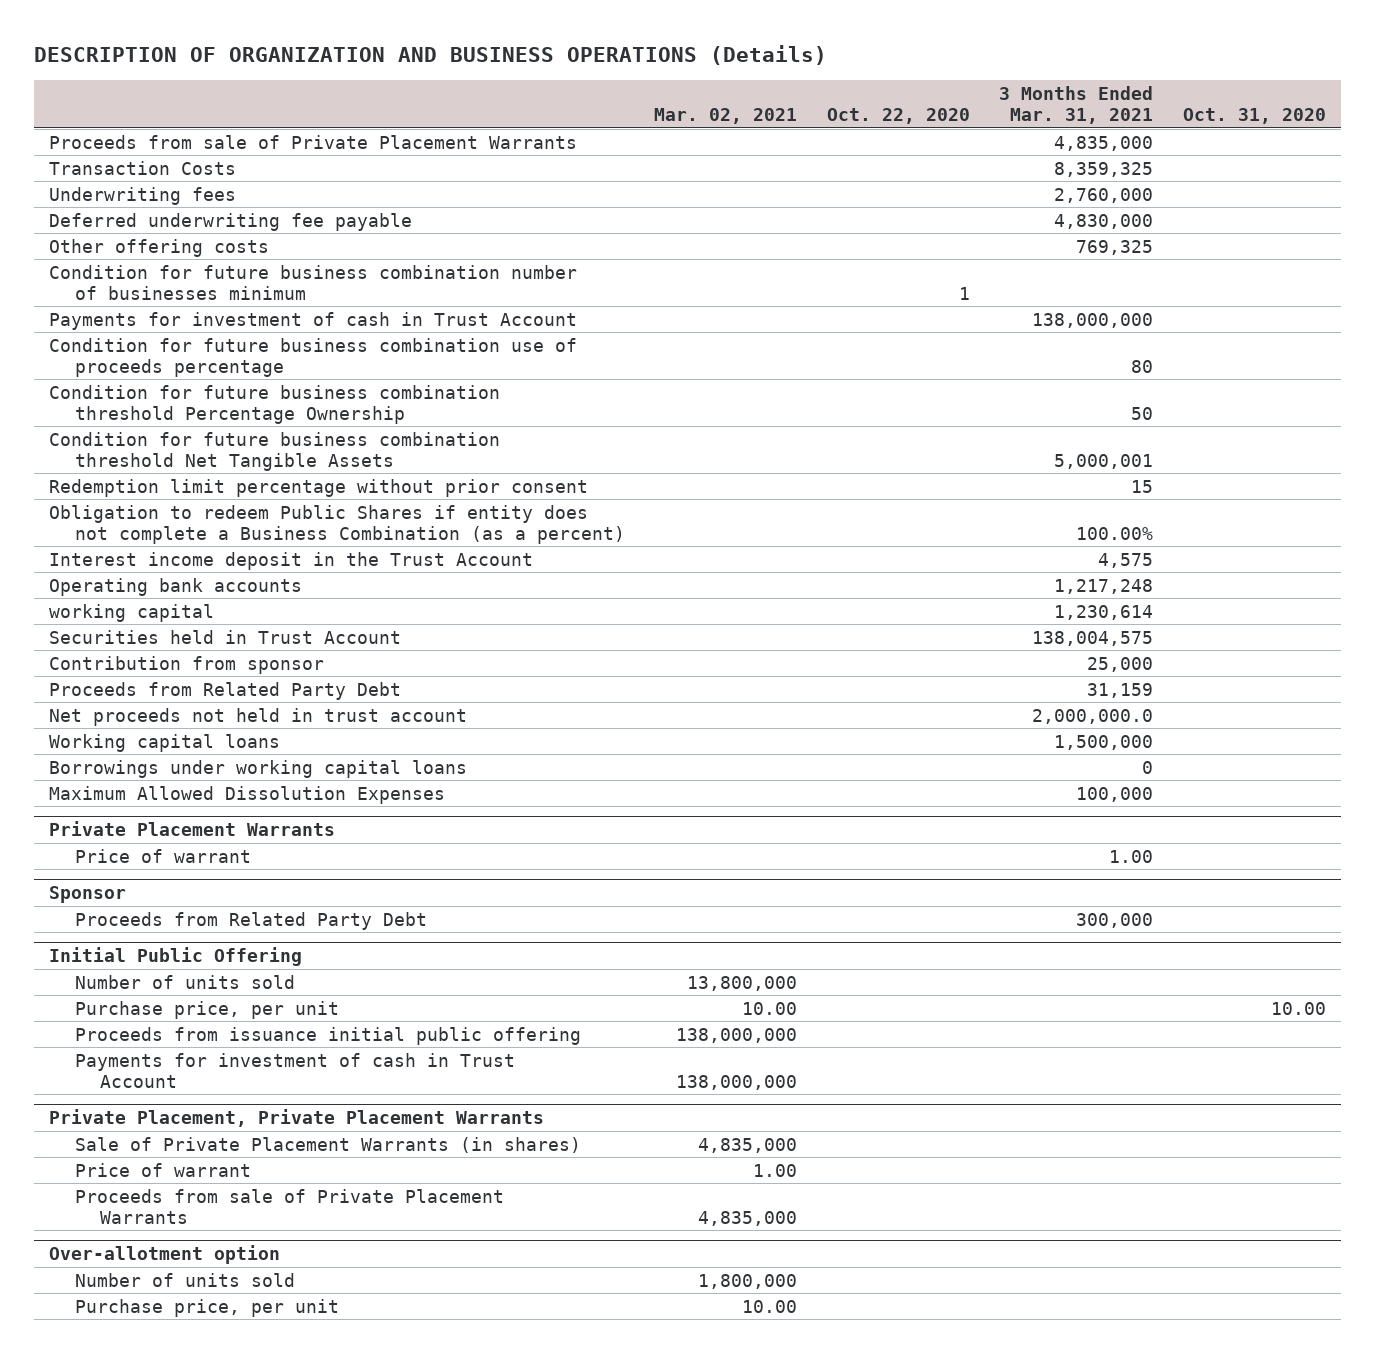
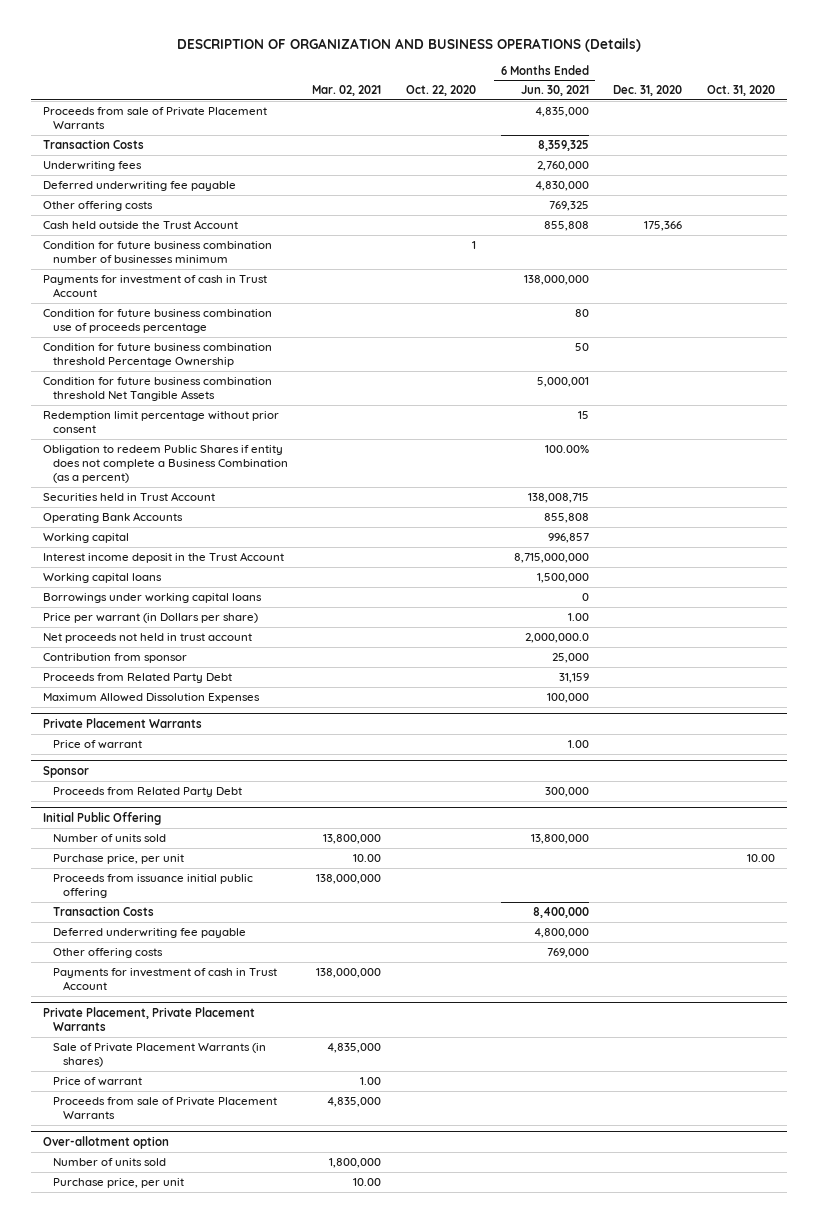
- | Mar. 02, 2021 | Oct. 22, 2020 | 3 Months Ended Mar. 31, 2021 | Oct. 31, 2020
+ | Mar. 02, 2021 | Oct. 22, 2020 | 6 Months Ended Jun. 30, 2021 | Dec. 31, 2020 | Oct. 31, 2020
+ Cash held outside the Trust Account | | | 855,808 | 175,366 |
- Operating bank accounts | | | 1,217,248 |
- working capital | | | 1,230,614 |
+ Operating Bank Accounts | | | 855,808 | |
+ Working capital | | | 996,857 | |
moved down: Interest income deposit in the Trust Account | | | 8,715,000,000 | |
+ Price per warrant (in Dollars per share) | | | 1.00 | |
moved down: Net proceeds not held in trust account | | | 2,000,000.0 | |
moved down: Contribution from sponsor | | | 25,000 | |
moved down: Proceeds from Related Party Debt | | | 31,159 | |
@ Initial Public Offering
+ Transaction Costs | | | 8,400,000 | |
+ Deferred underwriting fee payable | | | 4,800,000 | |
+ Other offering costs | | | 769,000 | |

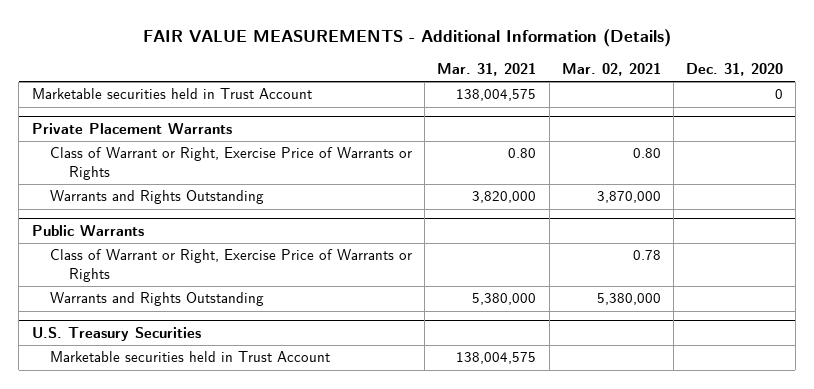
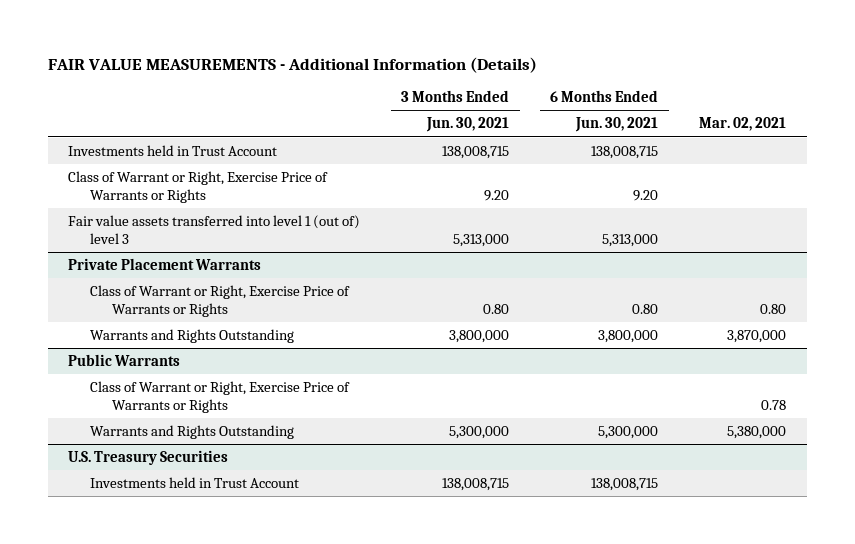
- | Mar. 31, 2021 | Mar. 02, 2021 | Dec. 31, 2020
+ | 3 Months Ended Jun. 30, 2021 | 6 Months Ended Jun. 30, 2021 | Mar. 02, 2021
- Marketable securities held in Trust Account | 138,004,575 | | 0
+ Investments held in Trust Account | 138,008,715 | 138,008,715 |
+ Class of Warrant or Right, Exercise Price of Warrants or Rights | 9.20 | 9.20 |
+ Fair value assets transferred into level 1 (out of) level 3 | 5,313,000 | 5,313,000 |
@ U.S. Treasury Securities
- Marketable securities held in Trust Account | 138,004,575 | |
+ Investments held in Trust Account | 138,008,715 | 138,008,715 |

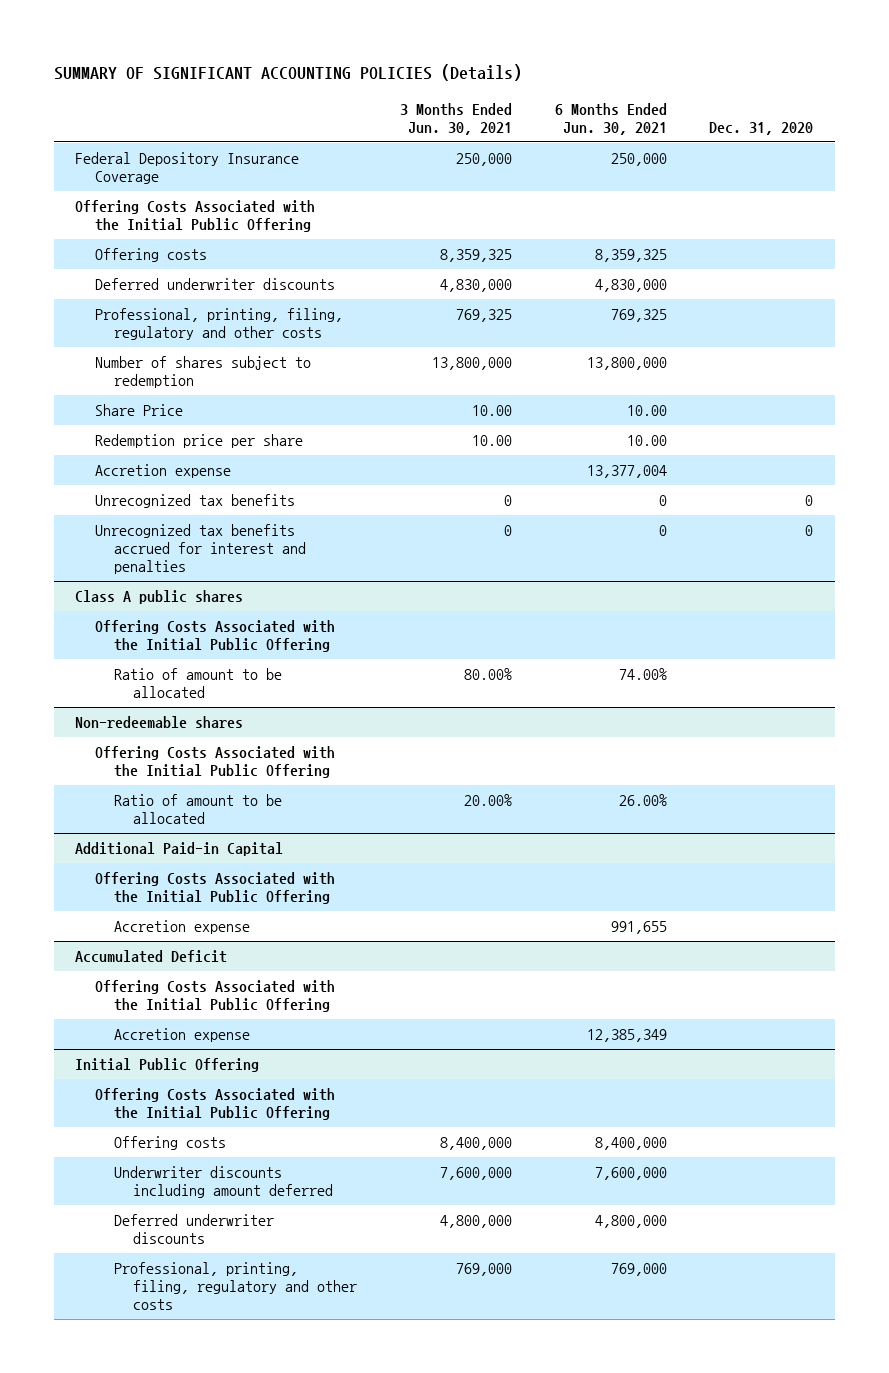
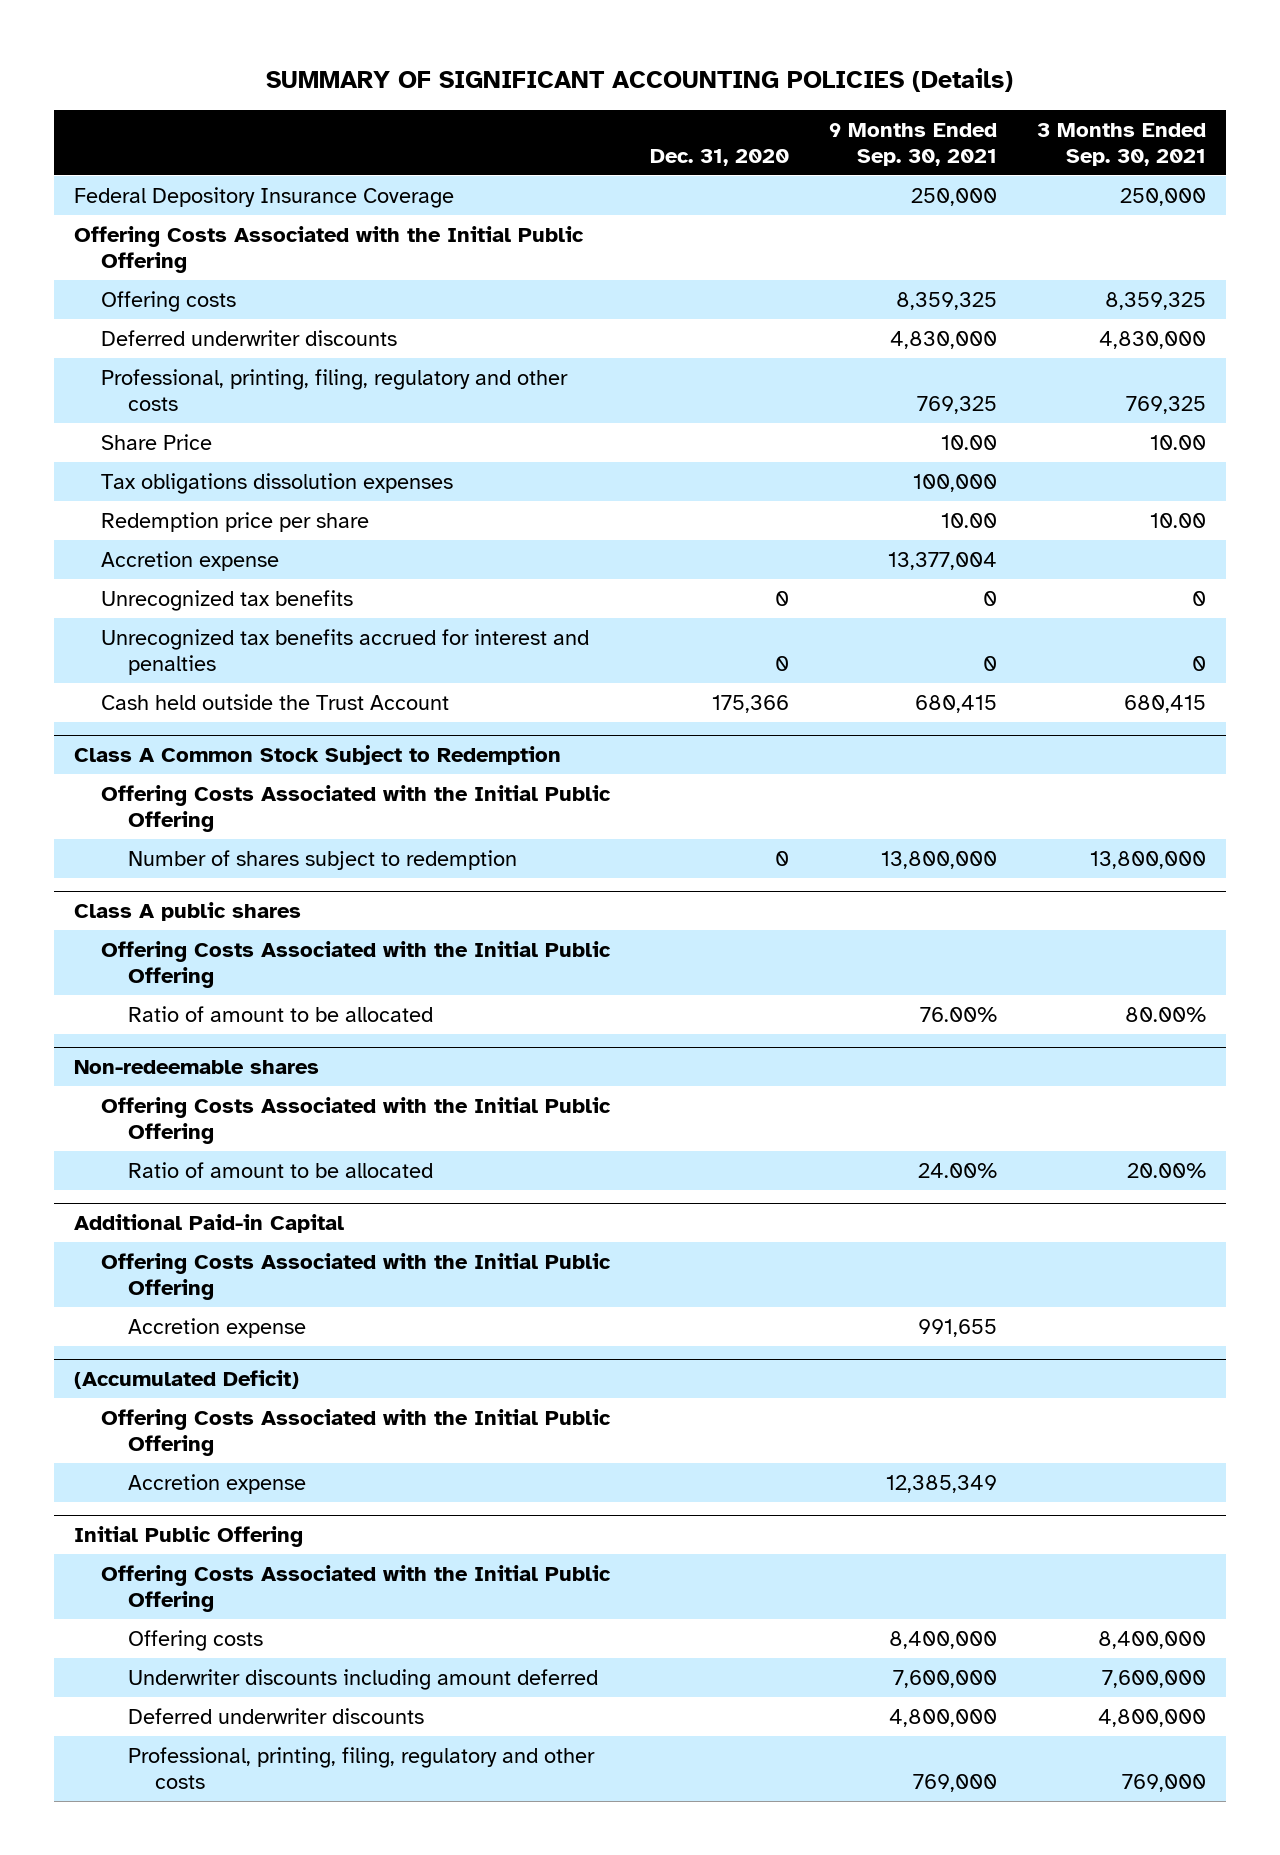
- | 3 Months Ended Jun. 30, 2021 | 6 Months Ended Jun. 30, 2021 | Dec. 31, 2020
+ | Dec. 31, 2020 | 9 Months Ended Sep. 30, 2021 | 3 Months Ended Sep. 30, 2021
- Number of shares subject to redemption | 13,800,000 | 13,800,000 |
+ Tax obligations dissolution expenses | | 100,000 |
+ Cash held outside the Trust Account | 175,366 | 680,415 | 680,415
+ Class A Common Stock Subject to Redemption
+ Offering Costs Associated with the Initial Public Offering
+ Number of shares subject to redemption | 0 | 13,800,000 | 13,800,000
- Accumulated Deficit
+ (Accumulated Deficit)

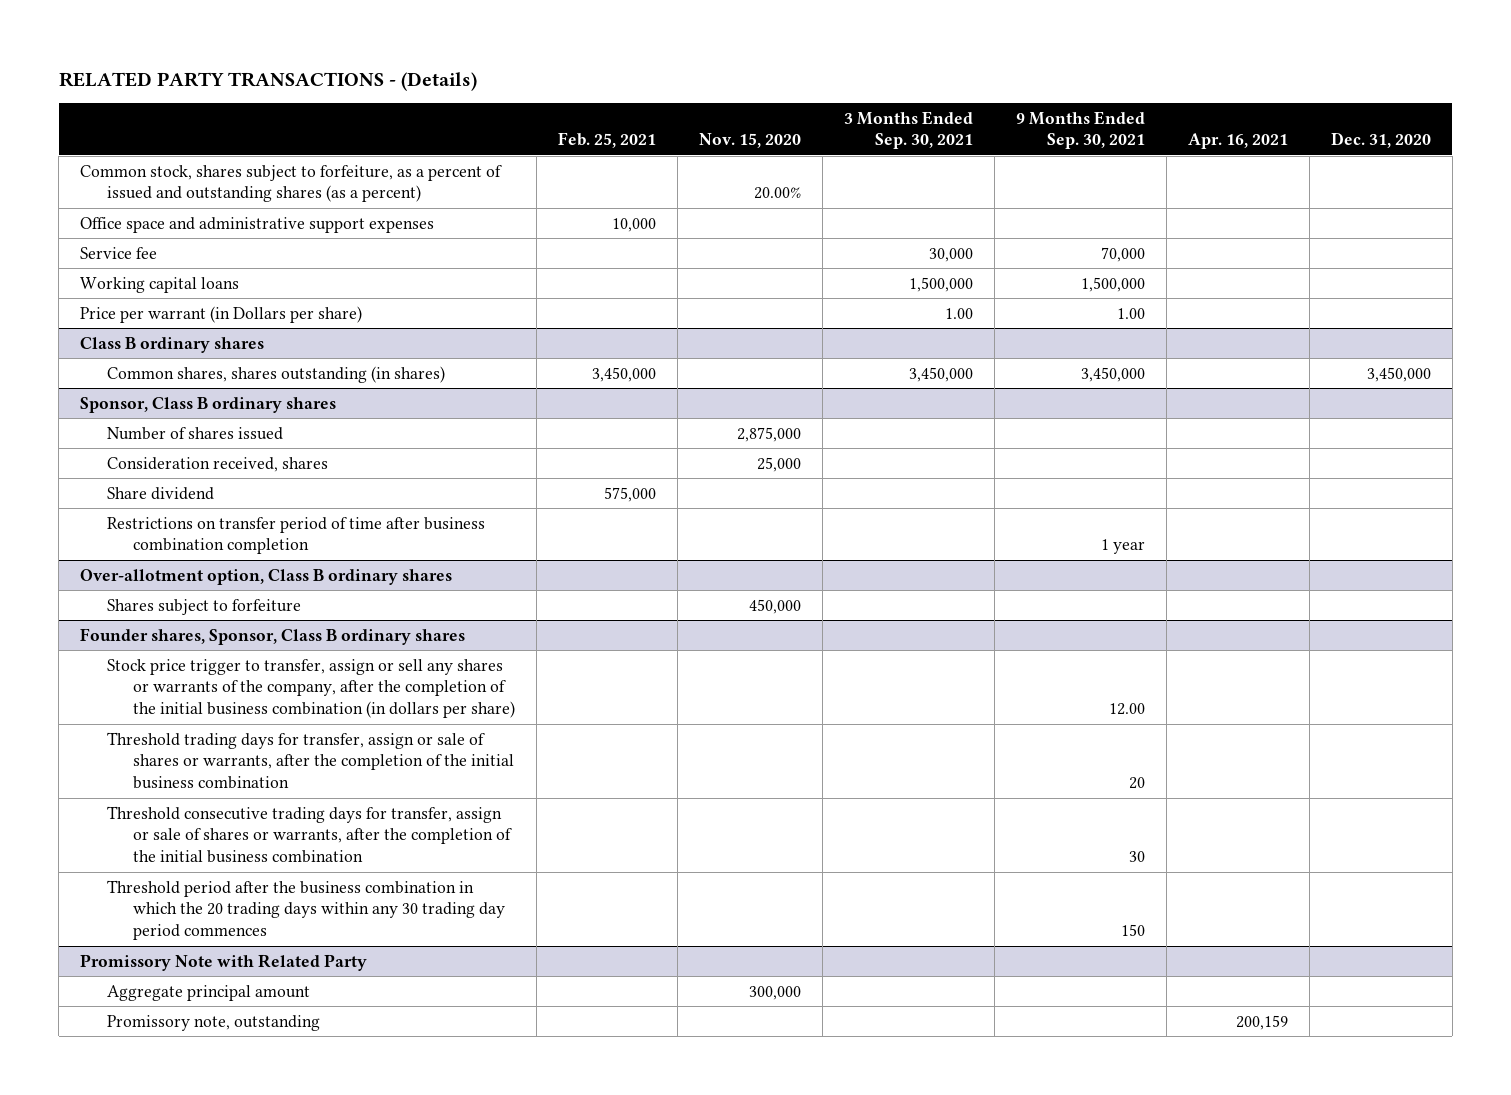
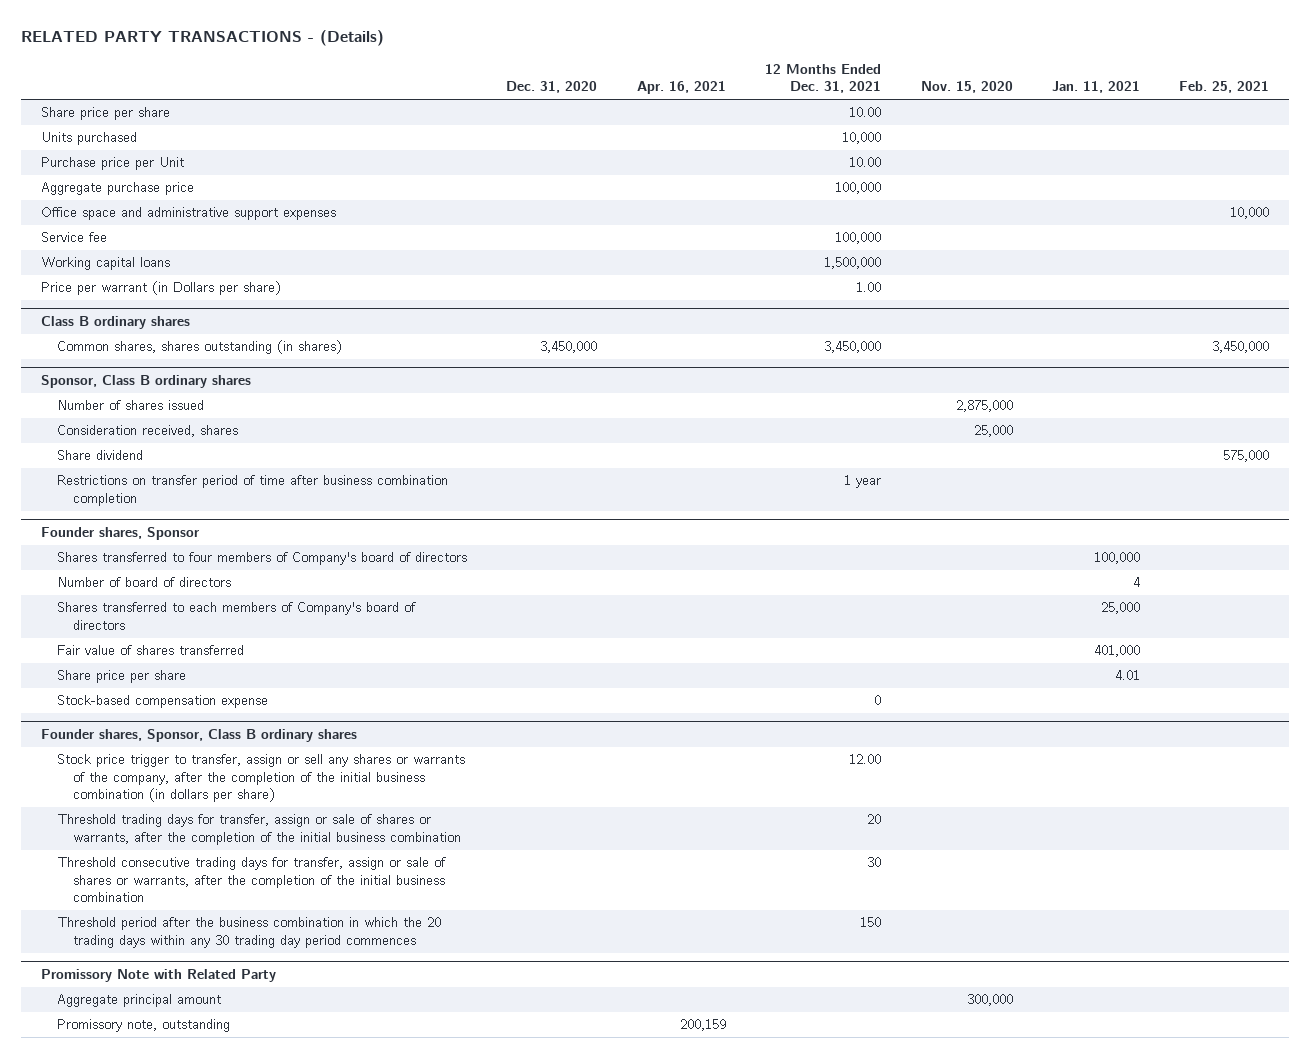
- | Feb. 25, 2021 | Nov. 15, 2020 | 3 Months Ended Sep. 30, 2021 | 9 Months Ended Sep. 30, 2021 | Apr. 16, 2021 | Dec. 31, 2020
+ | Dec. 31, 2020 | Apr. 16, 2021 | 12 Months Ended Dec. 31, 2021 | Nov. 15, 2020 | Jan. 11, 2021 | Feb. 25, 2021
- Common stock, shares subject to forfeiture, as a percent of issued and outstanding shares (as a percent) | | 20.00% | | | |
+ Share price per share | | | 10.00 | | |
+ Units purchased | | | 10,000 | | |
+ Purchase price per Unit | | | 10.00 | | |
+ Aggregate purchase price | | | 100,000 | | |
- Over-allotment option, Class B ordinary shares
- Shares subject to forfeiture | | 450,000 | | | |
+ Founder shares, Sponsor
+ Shares transferred to four members of Company's board of directors | | | | | 100,000 |
+ Number of board of directors | | | | | 4 |
+ Shares transferred to each members of Company's board of directors | | | | | 25,000 |
+ Fair value of shares transferred | | | | | 401,000 |
+ Share price per share | | | | | 4.01 |
+ Stock-based compensation expense | | | 0 | | |

